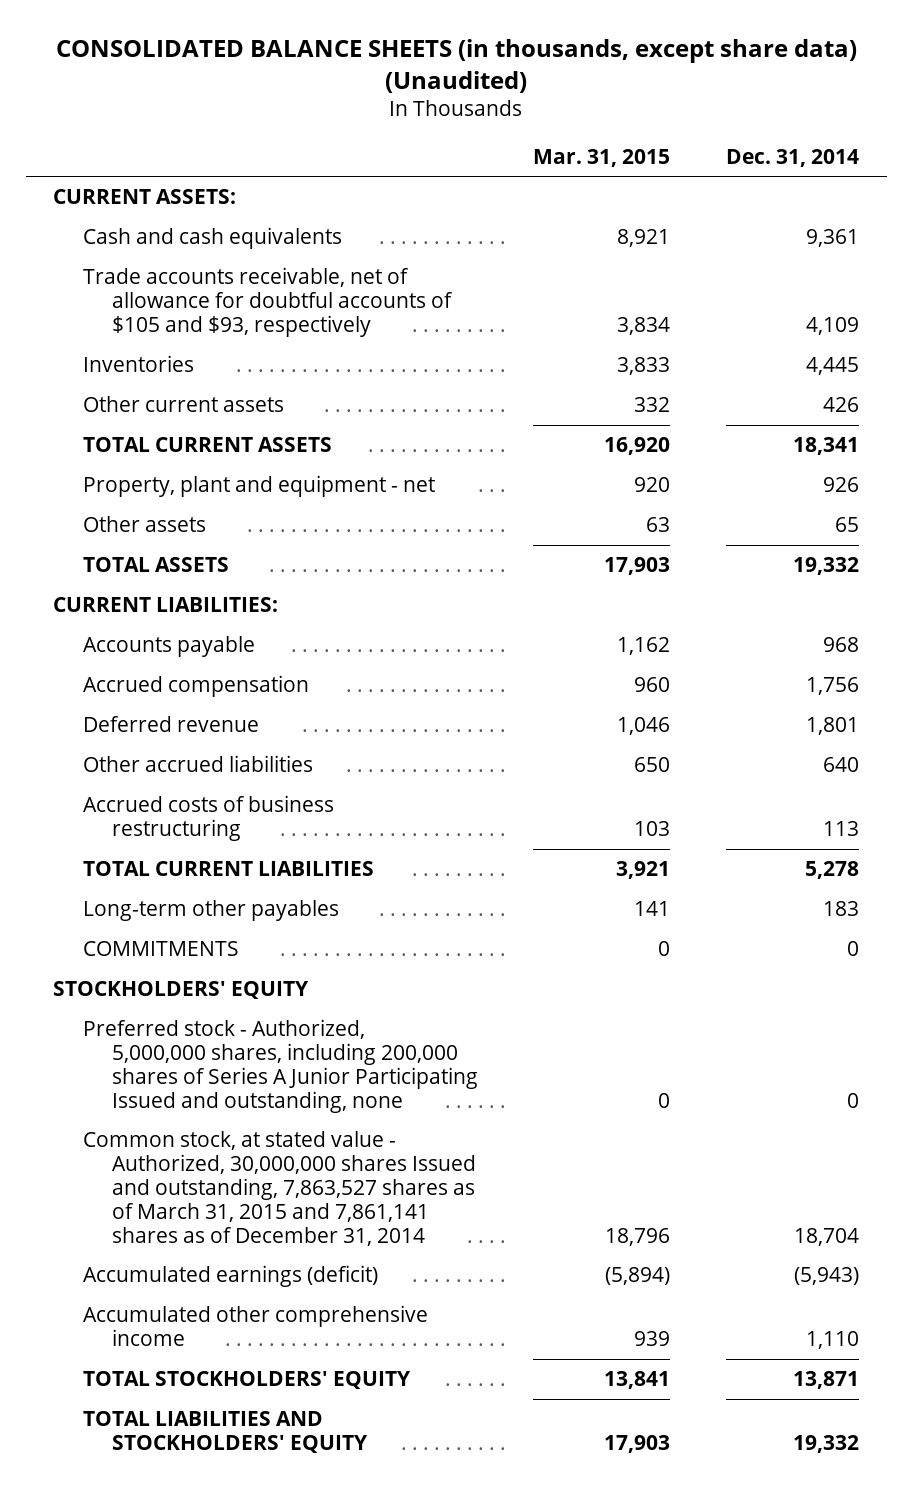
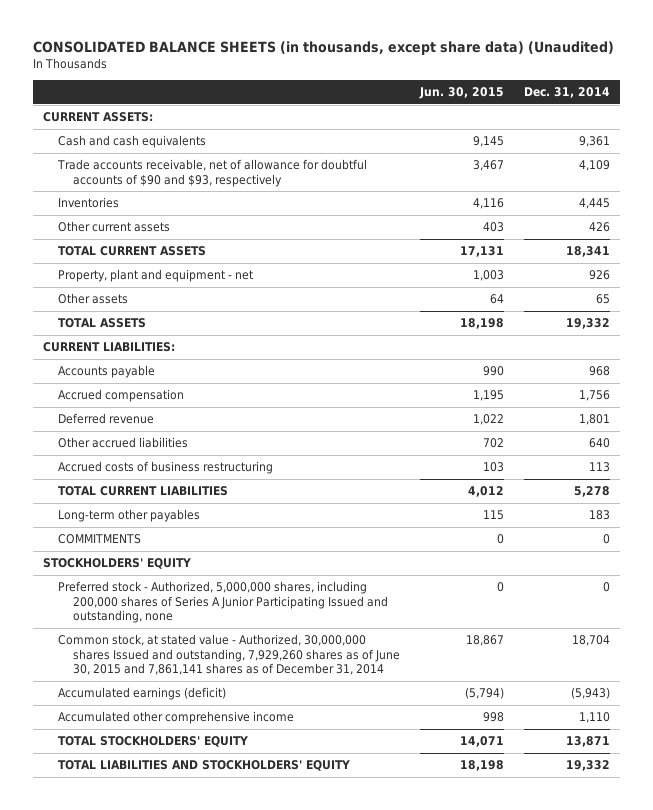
- | Mar. 31, 2015 | Dec. 31, 2014
+ | Jun. 30, 2015 | Dec. 31, 2014
- Trade accounts receivable, net of allowance for doubtful accounts of $105 and $93, respectively | 3,834 | 4,109
+ Trade accounts receivable, net of allowance for doubtful accounts of $90 and $93, respectively | 3,467 | 4,109
- Common stock, at stated value - Authorized, 30,000,000 shares Issued and outstanding, 7,863,527 shares as of March 31, 2015 and 7,861,141 shares as of December 31, 2014 | 18,796 | 18,704
+ Common stock, at stated value - Authorized, 30,000,000 shares Issued and outstanding, 7,929,260 shares as of June 30, 2015 and 7,861,141 shares as of December 31, 2014 | 18,867 | 18,704

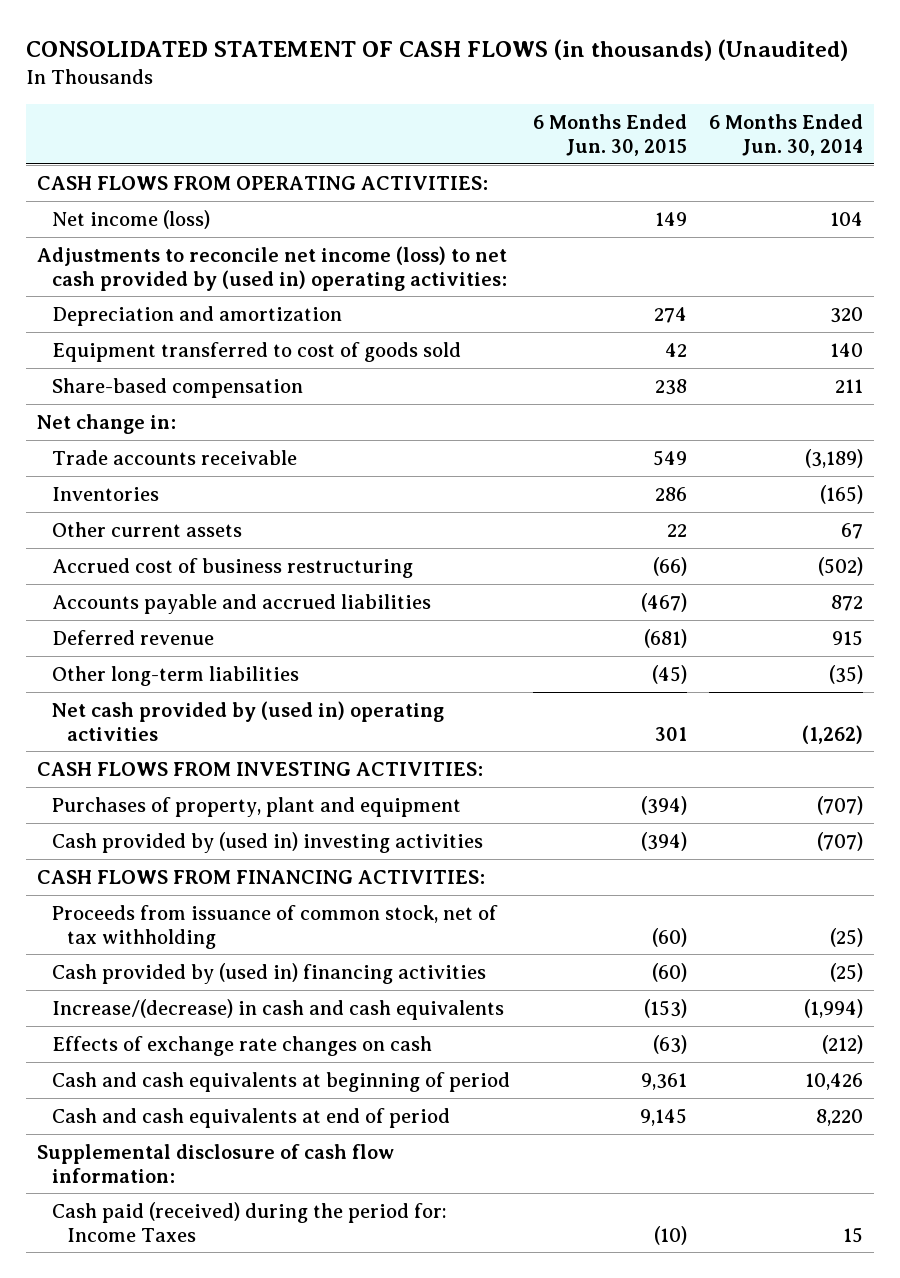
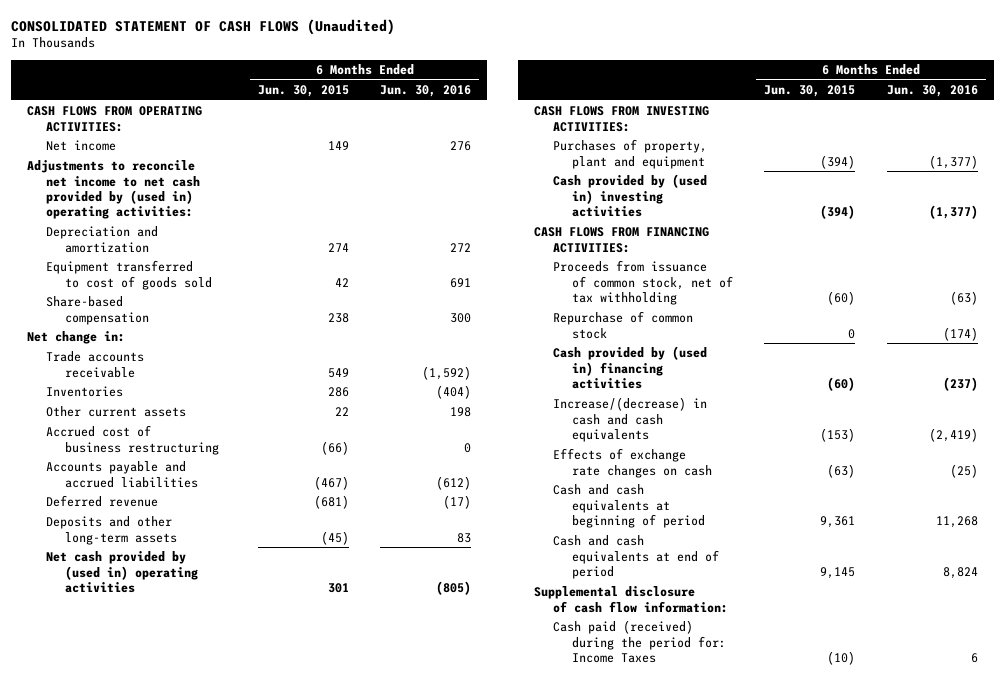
- CONSOLIDATED STATEMENT OF CASH FLOWS (in thousands) (Unaudited)
+ CONSOLIDATED STATEMENT OF CASH FLOWS (Unaudited)
- | 6 Months Ended Jun. 30, 2015 | 6 Months Ended Jun. 30, 2014
+ | 6 Months Ended Jun. 30, 2015 | 6 Months Ended Jun. 30, 2016
- Net income (loss) | 149 | 104
- Adjustments to reconcile net income (loss) to net cash provided by (used in) operating activities:
+ Net income | 149 | 276
+ Adjustments to reconcile net income to net cash provided by (used in) operating activities:
- Other long-term liabilities | (45) | (35)
+ Deposits and other long-term assets | (45) | 83
+ Repurchase of common stock | 0 | (174)

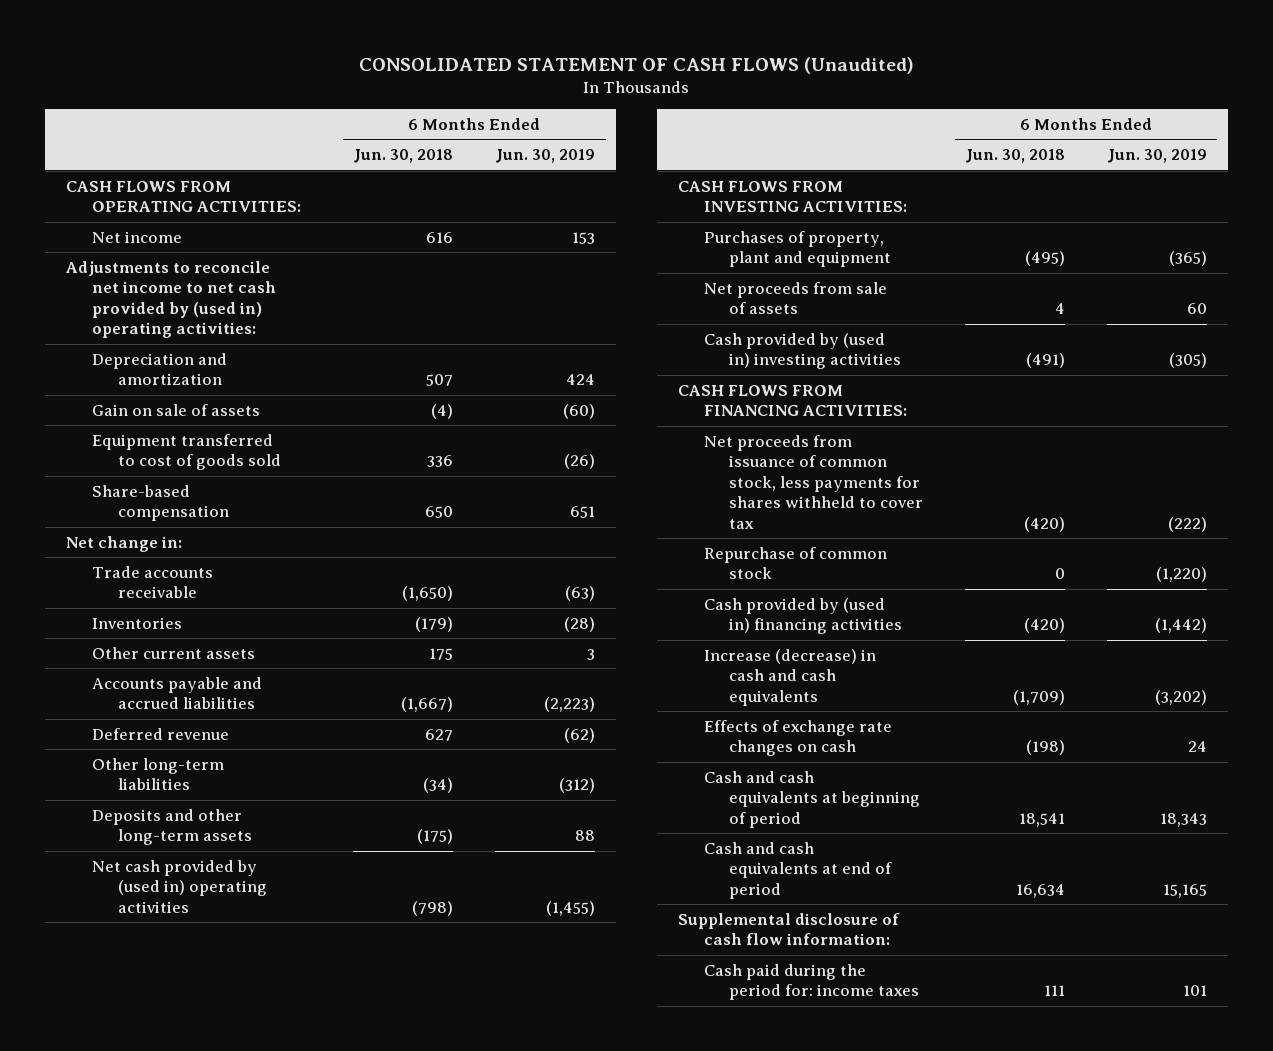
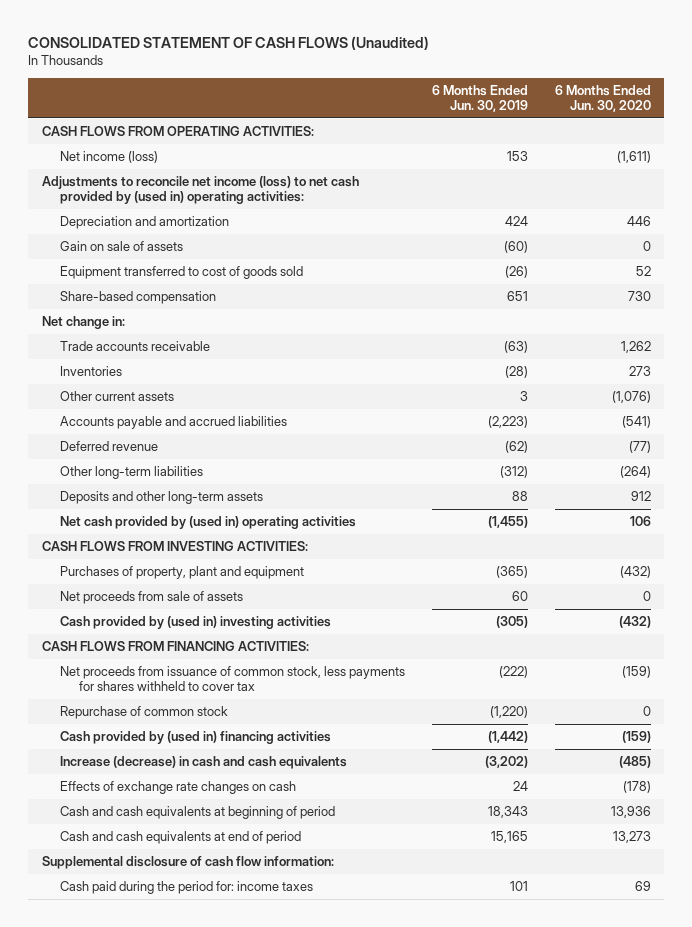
- | 6 Months Ended Jun. 30, 2018 | 6 Months Ended Jun. 30, 2019
+ | 6 Months Ended Jun. 30, 2019 | 6 Months Ended Jun. 30, 2020
- Net income | 616 | 153
- Adjustments to reconcile net income to net cash provided by (used in) operating activities:
+ Net income (loss) | 153 | (1,611)
+ Adjustments to reconcile net income (loss) to net cash provided by (used in) operating activities:

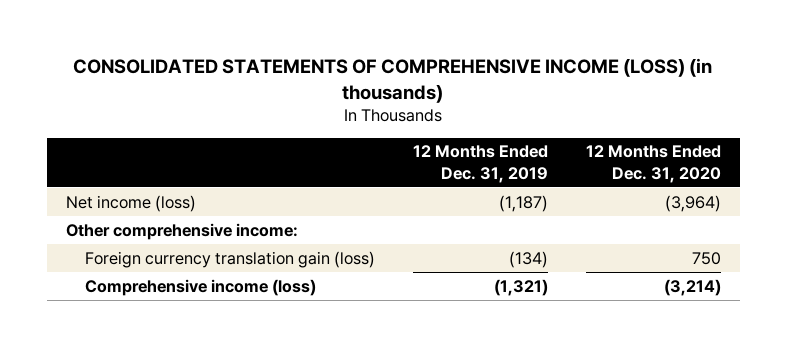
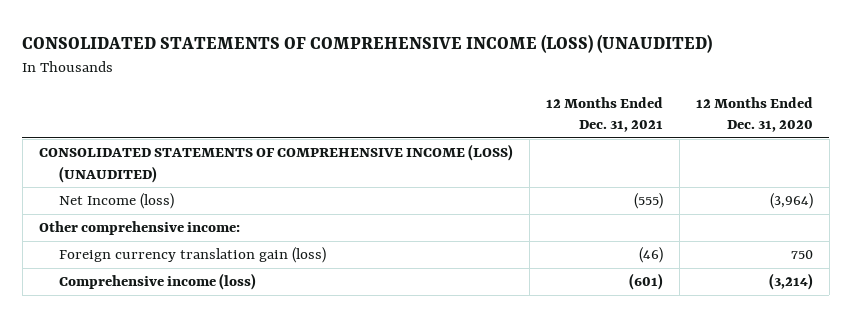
- CONSOLIDATED STATEMENTS OF COMPREHENSIVE INCOME (LOSS) (in thousands)
+ CONSOLIDATED STATEMENTS OF COMPREHENSIVE INCOME (LOSS) (UNAUDITED)
- | 12 Months Ended Dec. 31, 2019 | 12 Months Ended Dec. 31, 2020
+ | 12 Months Ended Dec. 31, 2021 | 12 Months Ended Dec. 31, 2020
- Net income (loss) | (1,187) | (3,964)
+ CONSOLIDATED STATEMENTS OF COMPREHENSIVE INCOME (LOSS) (UNAUDITED)
+ Net Income (loss) | (555) | (3,964)

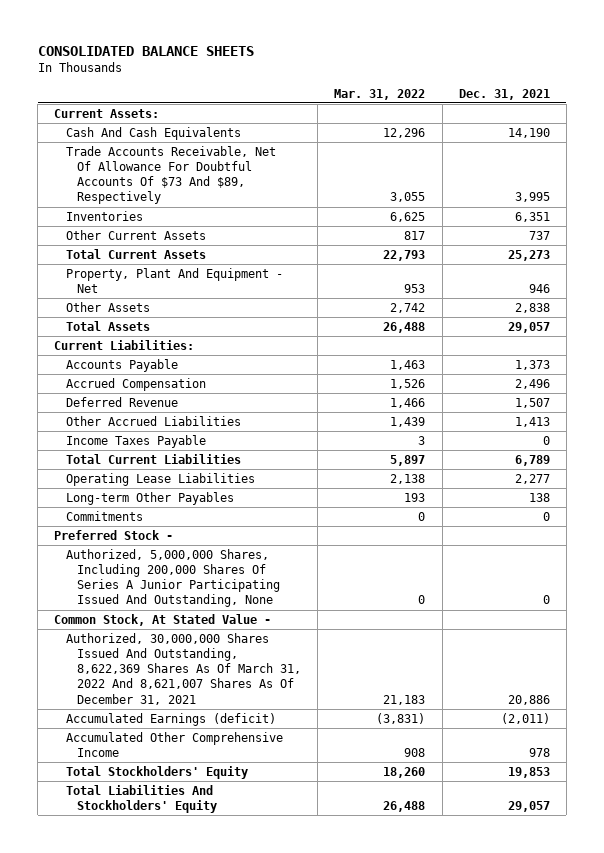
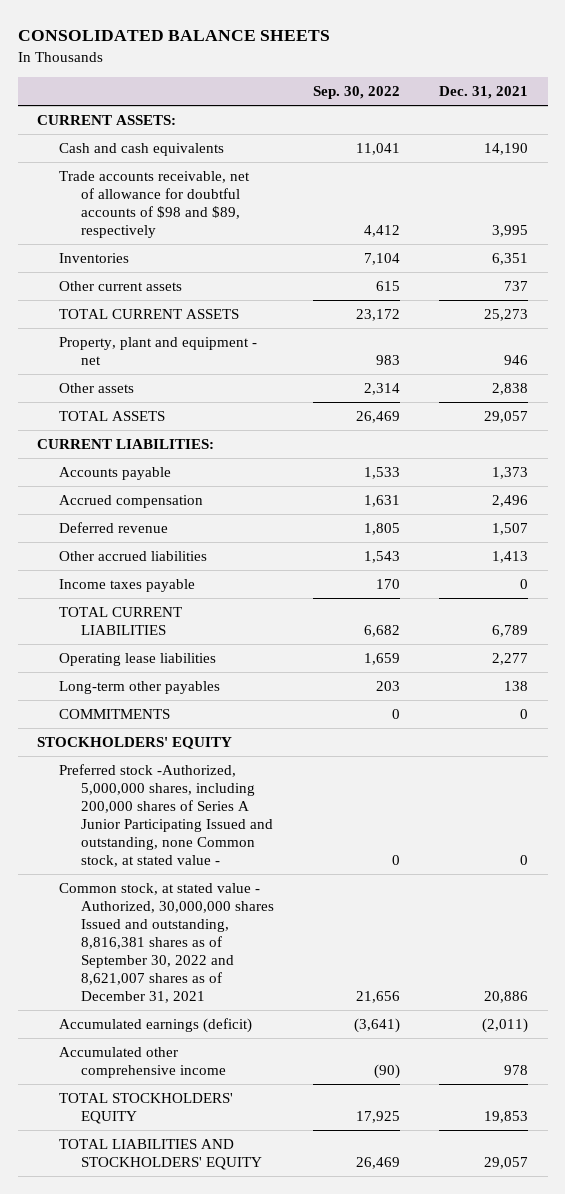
- | Mar. 31, 2022 | Dec. 31, 2021
+ | Sep. 30, 2022 | Dec. 31, 2021
- Current Assets:
- Cash And Cash Equivalents | 12,296 | 14,190
- Trade Accounts Receivable, Net Of Allowance For Doubtful Accounts Of $73 And $89, Respectively | 3,055 | 3,995
+ CURRENT ASSETS:
+ Cash and cash equivalents | 11,041 | 14,190
+ Trade accounts receivable, net of allowance for doubtful accounts of $98 and $89, respectively | 4,412 | 3,995
- Other Current Assets | 817 | 737
- Total Current Assets | 22,793 | 25,273
- Property, Plant And Equipment - Net | 953 | 946
- Other Assets | 2,742 | 2,838
- Total Assets | 26,488 | 29,057
- Current Liabilities:
- Accounts Payable | 1,463 | 1,373
- Accrued Compensation | 1,526 | 2,496
- Deferred Revenue | 1,466 | 1,507
- Other Accrued Liabilities | 1,439 | 1,413
- Income Taxes Payable | 3 | 0
- Total Current Liabilities | 5,897 | 6,789
- Operating Lease Liabilities | 2,138 | 2,277
- Long-term Other Payables | 193 | 138
- Commitments | 0 | 0
- Preferred Stock -
- Authorized, 5,000,000 Shares, Including 200,000 Shares Of Series A Junior Participating Issued And Outstanding, None | 0 | 0
- Common Stock, At Stated Value -
- Authorized, 30,000,000 Shares Issued And Outstanding, 8,622,369 Shares As Of March 31, 2022 And 8,621,007 Shares As Of December 31, 2021 | 21,183 | 20,886
- Accumulated Earnings (deficit) | (3,831) | (2,011)
- Accumulated Other Comprehensive Income | 908 | 978
- Total Stockholders' Equity | 18,260 | 19,853
- Total Liabilities And Stockholders' Equity | 26,488 | 29,057
+ Other current assets | 615 | 737
+ TOTAL CURRENT ASSETS | 23,172 | 25,273
+ Property, plant and equipment - net | 983 | 946
+ Other assets | 2,314 | 2,838
+ TOTAL ASSETS | 26,469 | 29,057
+ CURRENT LIABILITIES:
+ Accounts payable | 1,533 | 1,373
+ Accrued compensation | 1,631 | 2,496
+ Deferred revenue | 1,805 | 1,507
+ Other accrued liabilities | 1,543 | 1,413
+ Income taxes payable | 170 | 0
+ TOTAL CURRENT LIABILITIES | 6,682 | 6,789
+ Operating lease liabilities | 1,659 | 2,277
+ Long-term other payables | 203 | 138
+ COMMITMENTS | 0 | 0
+ STOCKHOLDERS' EQUITY
+ Preferred stock -Authorized, 5,000,000 shares, including 200,000 shares of Series A Junior Participating Issued and outstanding, none Common stock, at stated value - | 0 | 0
+ Common stock, at stated value - Authorized, 30,000,000 shares Issued and outstanding, 8,816,381 shares as of September 30, 2022 and 8,621,007 shares as of December 31, 2021 | 21,656 | 20,886
+ Accumulated earnings (deficit) | (3,641) | (2,011)
+ Accumulated other comprehensive income | (90) | 978
+ TOTAL STOCKHOLDERS' EQUITY | 17,925 | 19,853
+ TOTAL LIABILITIES AND STOCKHOLDERS' EQUITY | 26,469 | 29,057

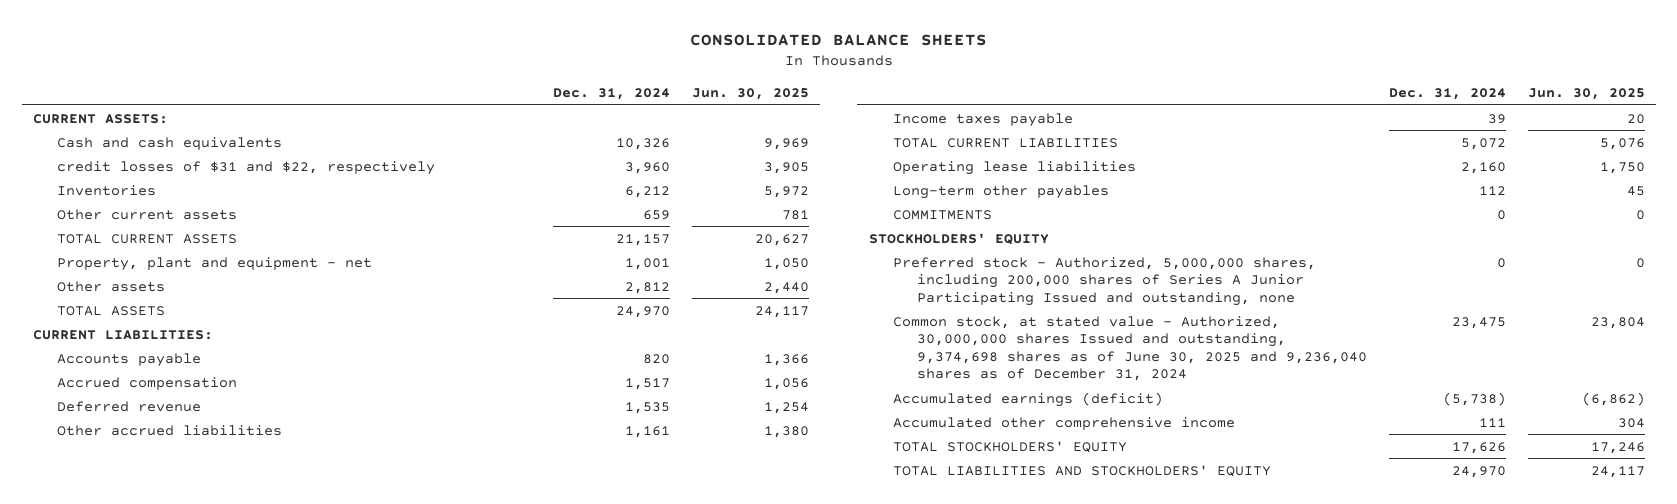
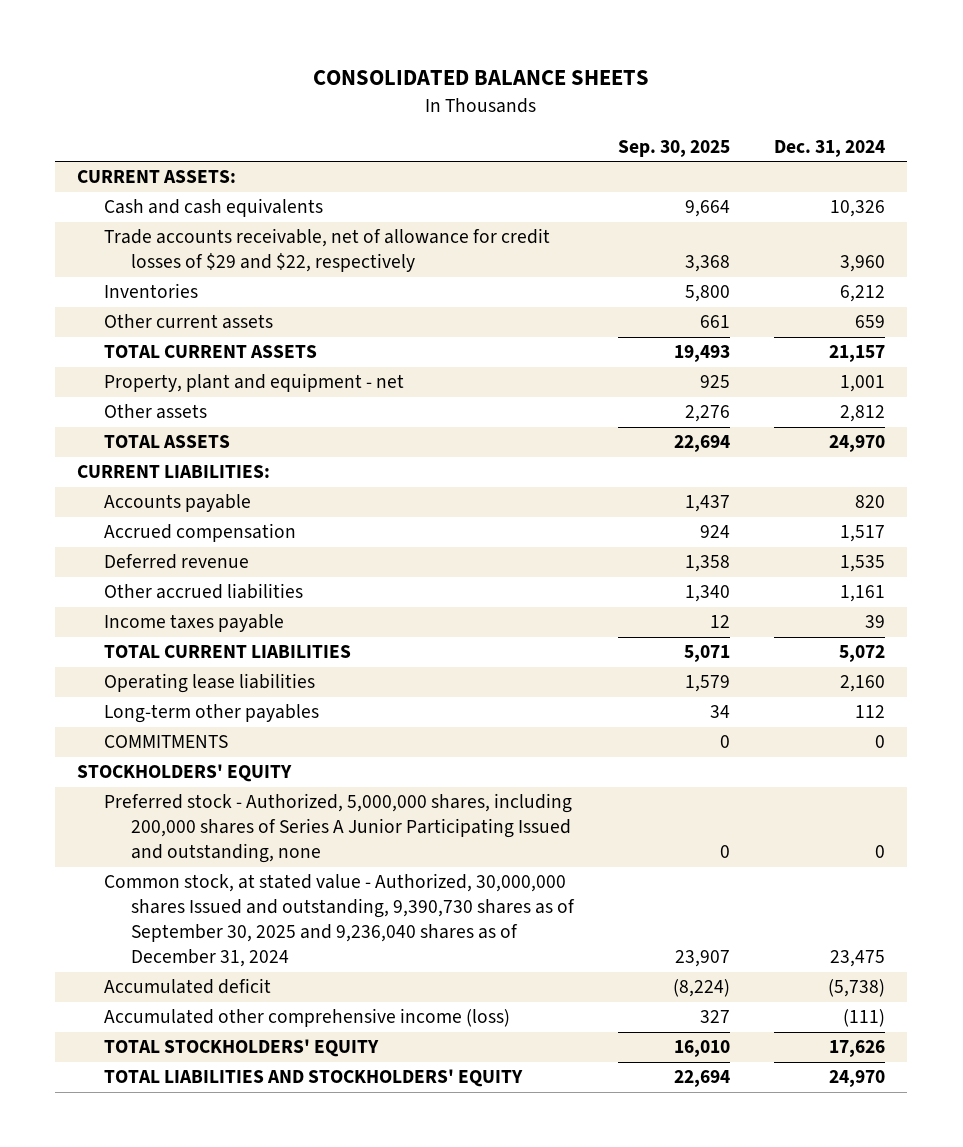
- | Dec. 31, 2024 | Jun. 30, 2025
+ | Sep. 30, 2025 | Dec. 31, 2024
- credit losses of $31 and $22, respectively | 3,960 | 3,905
+ Trade accounts receivable, net of allowance for credit losses of $29 and $22, respectively | 3,368 | 3,960
- Common stock, at stated value - Authorized, 30,000,000 shares Issued and outstanding, 9,374,698 shares as of June 30, 2025 and 9,236,040 shares as of December 31, 2024 | 23,475 | 23,804
- Accumulated earnings (deficit) | (5,738) | (6,862)
- Accumulated other comprehensive income | 111 | 304
+ Common stock, at stated value - Authorized, 30,000,000 shares Issued and outstanding, 9,390,730 shares as of September 30, 2025 and 9,236,040 shares as of December 31, 2024 | 23,907 | 23,475
+ Accumulated deficit | (8,224) | (5,738)
+ Accumulated other comprehensive income (loss) | 327 | (111)

